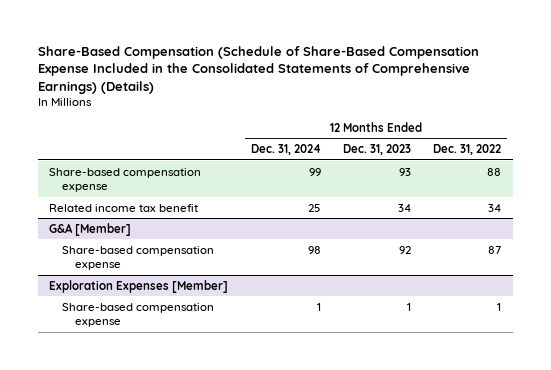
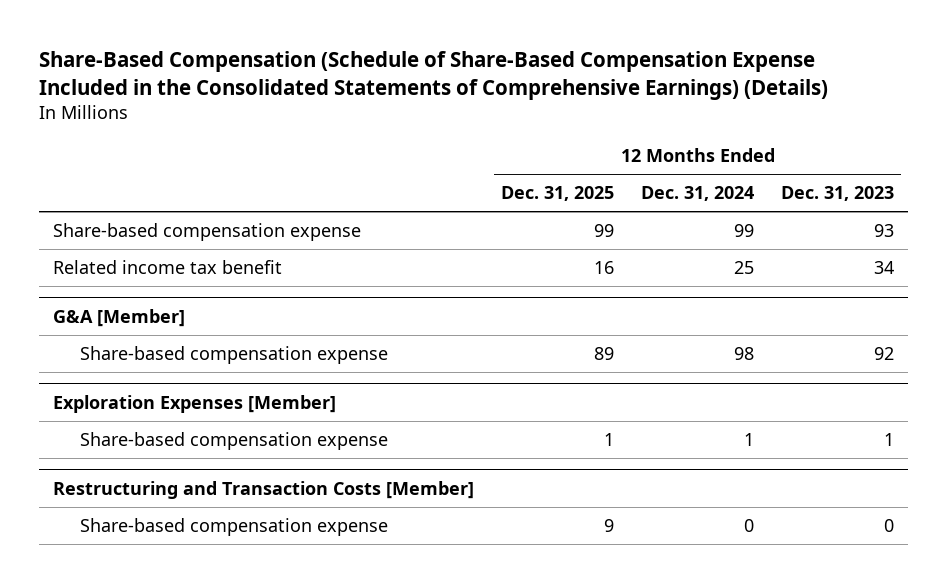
- | 12 Months Ended Dec. 31, 2024 | 12 Months Ended Dec. 31, 2023 | 12 Months Ended Dec. 31, 2022
+ | 12 Months Ended Dec. 31, 2025 | 12 Months Ended Dec. 31, 2024 | 12 Months Ended Dec. 31, 2023
+ Restructuring and Transaction Costs [Member]
+ Share-based compensation expense | 9 | 0 | 0

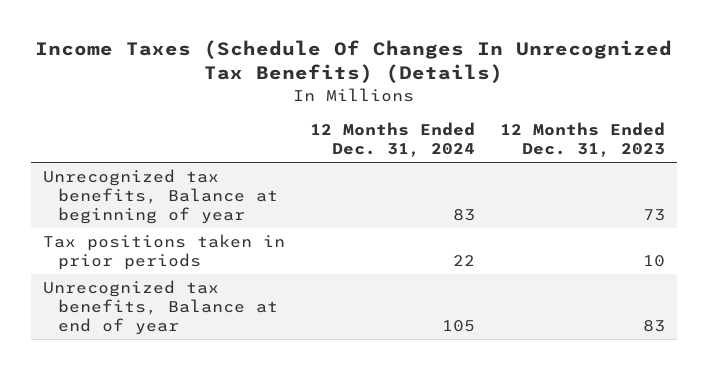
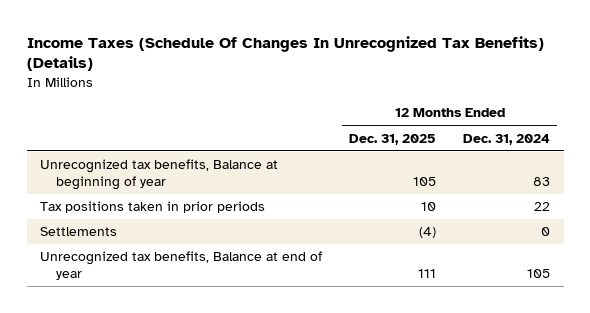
- | 12 Months Ended Dec. 31, 2024 | 12 Months Ended Dec. 31, 2023
+ | 12 Months Ended Dec. 31, 2025 | 12 Months Ended Dec. 31, 2024
+ Settlements | (4) | 0

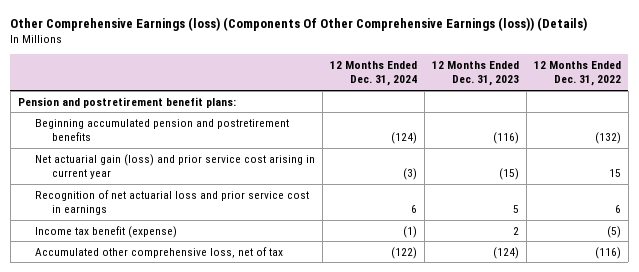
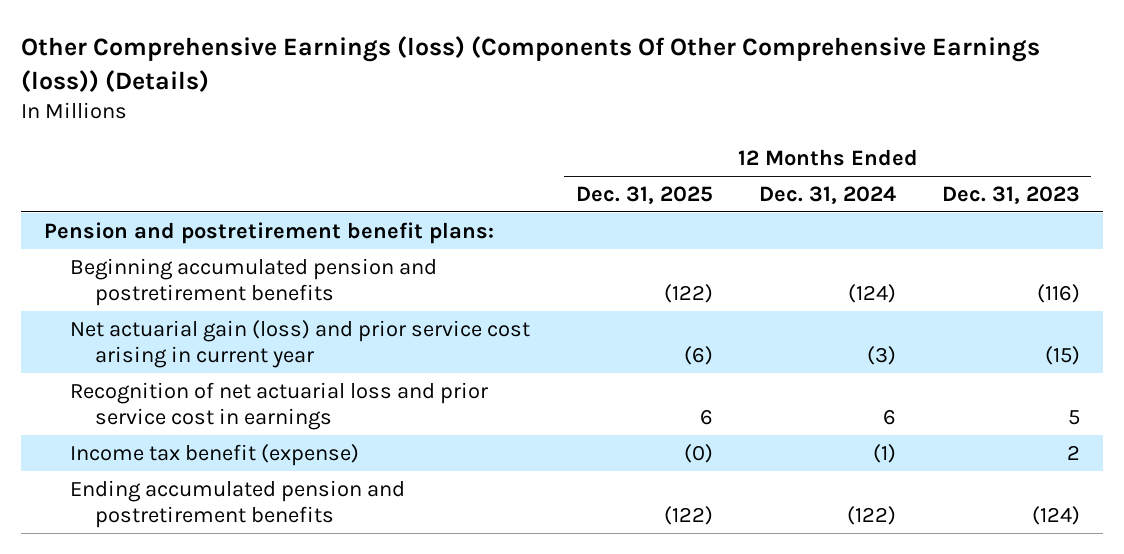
- | 12 Months Ended Dec. 31, 2024 | 12 Months Ended Dec. 31, 2023 | 12 Months Ended Dec. 31, 2022
+ | 12 Months Ended Dec. 31, 2025 | 12 Months Ended Dec. 31, 2024 | 12 Months Ended Dec. 31, 2023
- Accumulated other comprehensive loss, net of tax | (122) | (124) | (116)
+ Ending accumulated pension and postretirement benefits | (122) | (122) | (124)

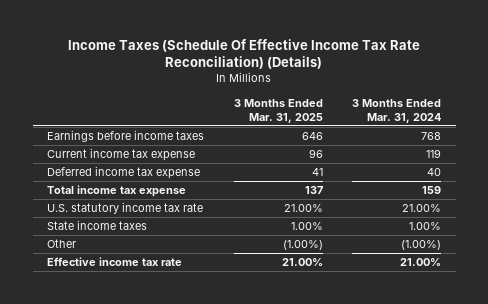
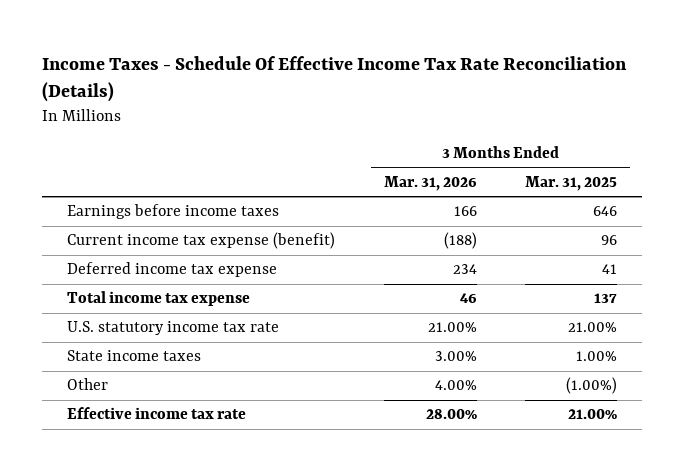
- Income Taxes (Schedule Of Effective Income Tax Rate Reconciliation) (Details)
+ Income Taxes - Schedule Of Effective Income Tax Rate Reconciliation (Details)
- | 3 Months Ended Mar. 31, 2025 | 3 Months Ended Mar. 31, 2024
+ | 3 Months Ended Mar. 31, 2026 | 3 Months Ended Mar. 31, 2025
- Current income tax expense | 96 | 119
+ Current income tax expense (benefit) | (188) | 96

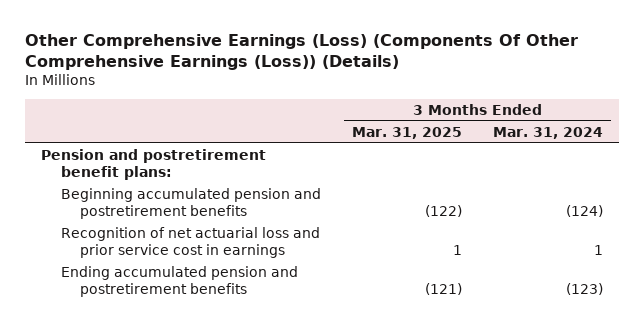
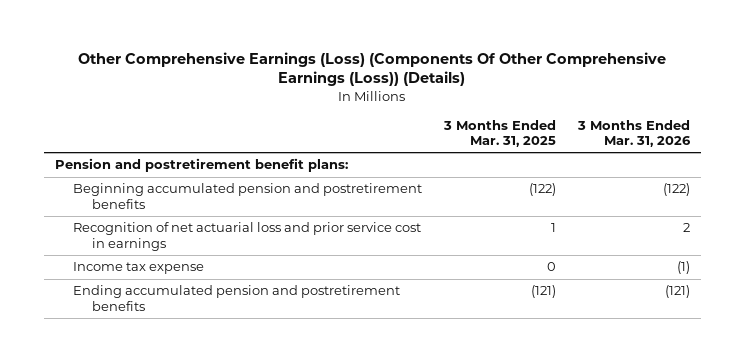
- | 3 Months Ended Mar. 31, 2025 | 3 Months Ended Mar. 31, 2024
+ | 3 Months Ended Mar. 31, 2025 | 3 Months Ended Mar. 31, 2026
+ Income tax expense | 0 | (1)

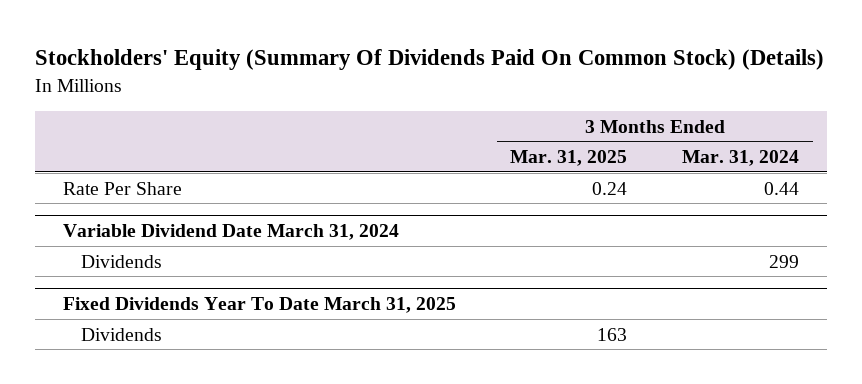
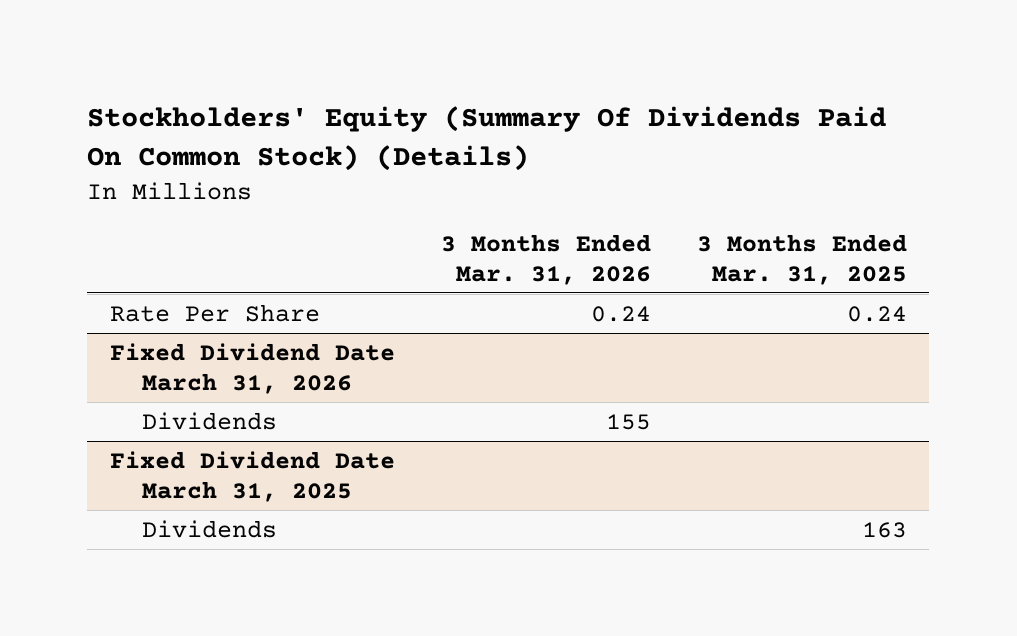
- | 3 Months Ended Mar. 31, 2025 | 3 Months Ended Mar. 31, 2024
+ | 3 Months Ended Mar. 31, 2026 | 3 Months Ended Mar. 31, 2025
- Variable Dividend Date March 31, 2024
+ Fixed Dividend Date March 31, 2026
- Fixed Dividends Year To Date March 31, 2025
+ Fixed Dividend Date March 31, 2025

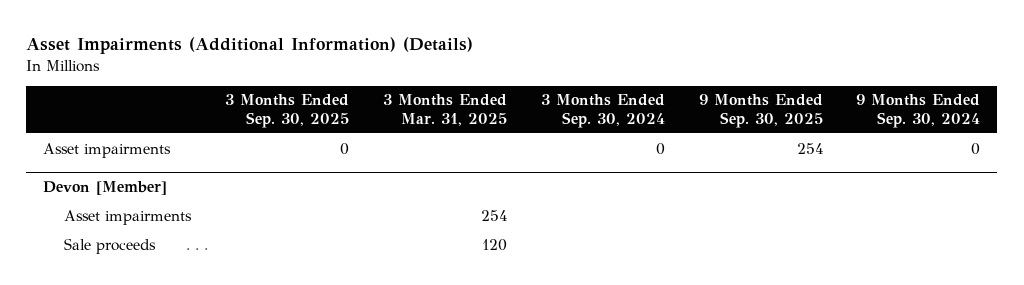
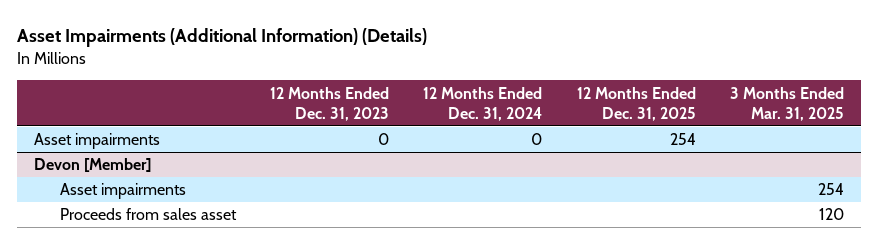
- | 3 Months Ended Sep. 30, 2025 | 3 Months Ended Mar. 31, 2025 | 3 Months Ended Sep. 30, 2024 | 9 Months Ended Sep. 30, 2025 | 9 Months Ended Sep. 30, 2024
+ | 12 Months Ended Dec. 31, 2023 | 12 Months Ended Dec. 31, 2024 | 12 Months Ended Dec. 31, 2025 | 3 Months Ended Mar. 31, 2025
@ Devon [Member]
- Sale proceeds | | 120 | | |
+ Proceeds from sales asset | | | | 120

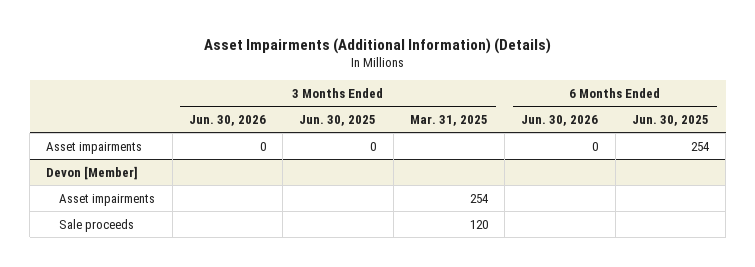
- | 12 Months Ended Dec. 31, 2023 | 12 Months Ended Dec. 31, 2024 | 12 Months Ended Dec. 31, 2025 | 3 Months Ended Mar. 31, 2025
+ | 3 Months Ended Jun. 30, 2026 | 3 Months Ended Jun. 30, 2025 | 3 Months Ended Mar. 31, 2025 | 6 Months Ended Jun. 30, 2026 | 6 Months Ended Jun. 30, 2025
@ Devon [Member]
- Proceeds from sales asset | | | | 120
+ Sale proceeds | | | 120 | |

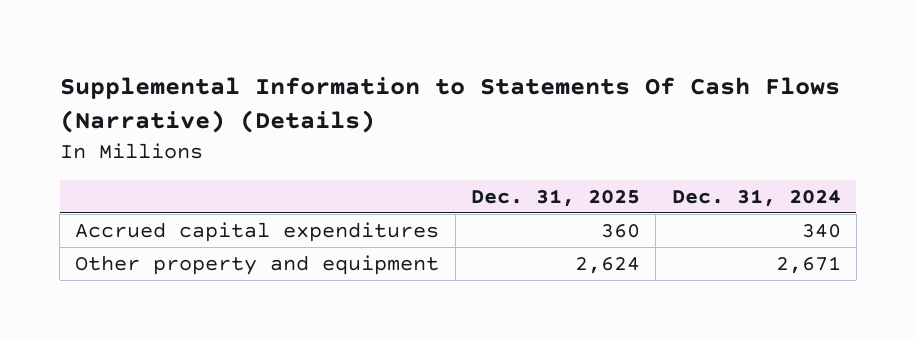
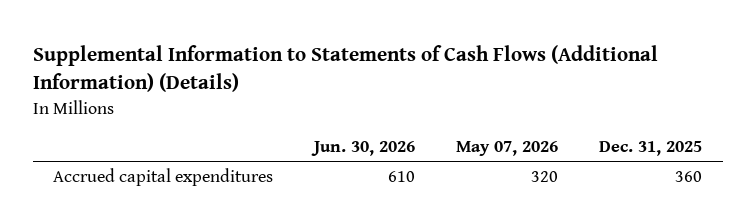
- Supplemental Information to Statements Of Cash Flows (Narrative) (Details)
+ Supplemental Information to Statements of Cash Flows (Additional Information) (Details)
- | Dec. 31, 2025 | Dec. 31, 2024
+ | Jun. 30, 2026 | May 07, 2026 | Dec. 31, 2025
- Other property and equipment | 2,624 | 2,671

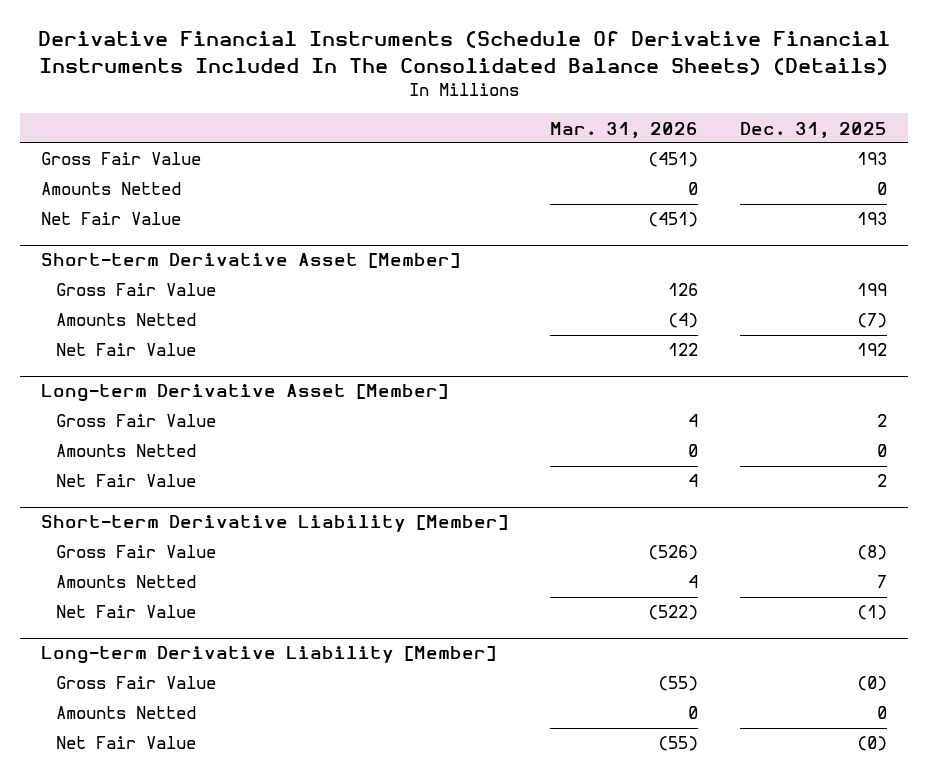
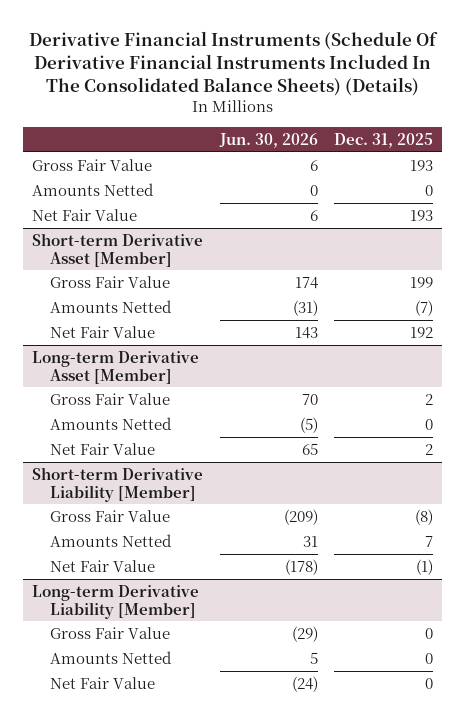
- | Mar. 31, 2026 | Dec. 31, 2025
+ | Jun. 30, 2026 | Dec. 31, 2025
@ Long-term Derivative Liability [Member]
- Gross Fair Value | (55) | (0)
+ Gross Fair Value | (29) | 0
- Net Fair Value | (55) | (0)
+ Net Fair Value | (24) | 0

